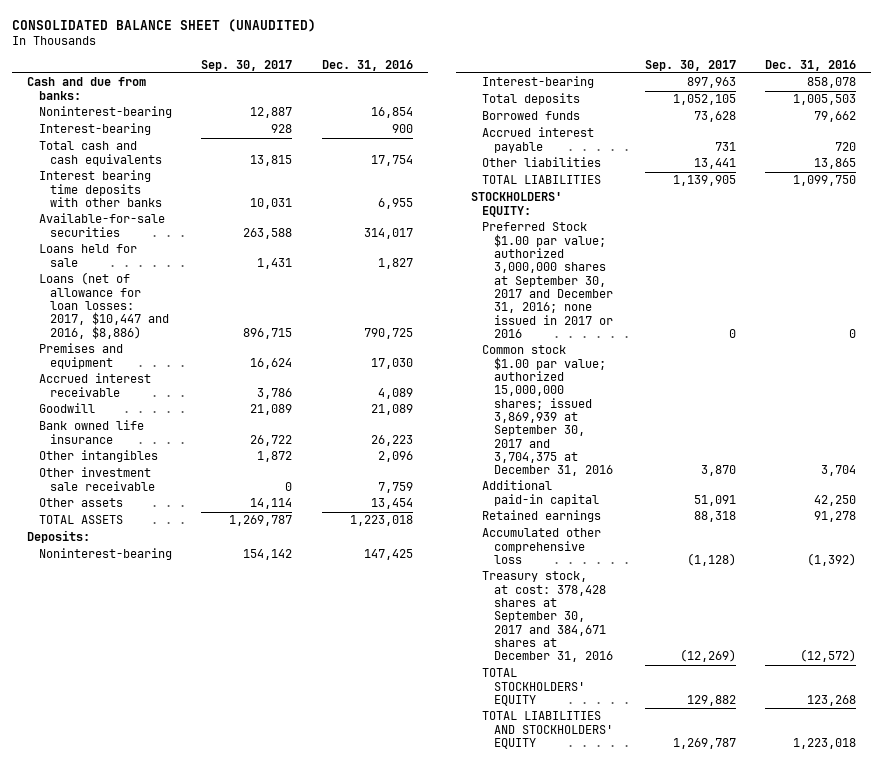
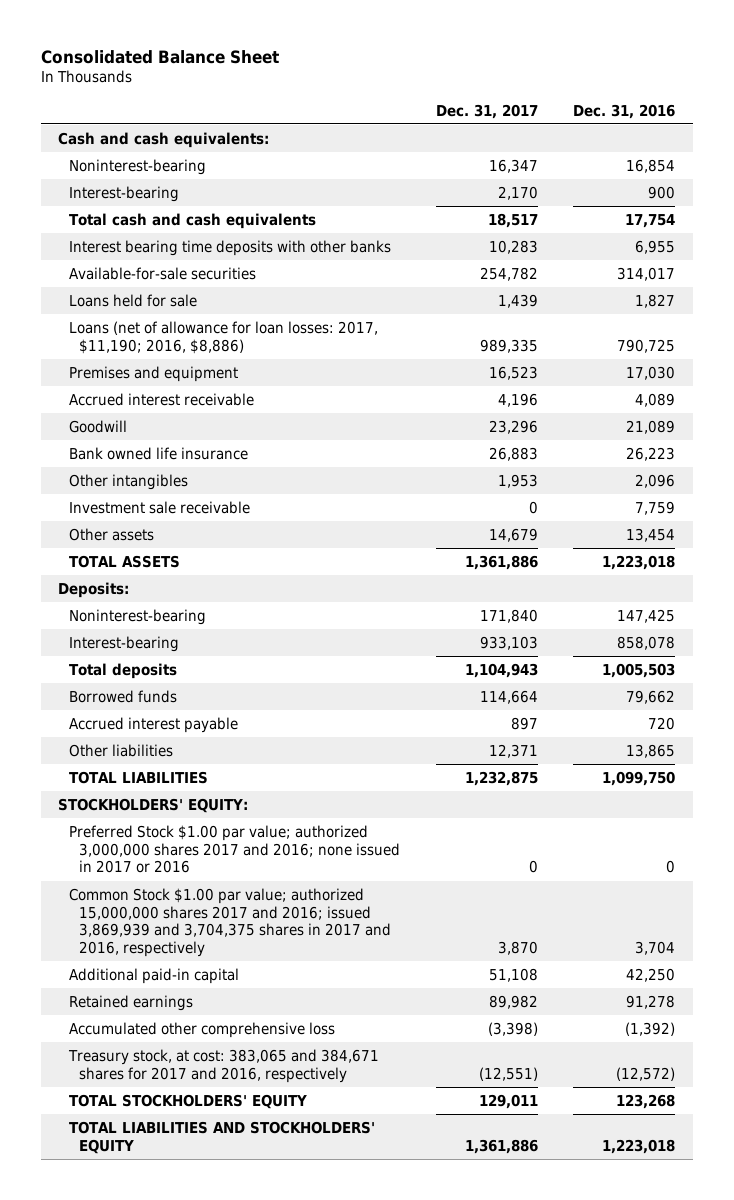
- CONSOLIDATED BALANCE SHEET (UNAUDITED)
+ Consolidated Balance Sheet
- | Sep. 30, 2017 | Dec. 31, 2016
+ | Dec. 31, 2017 | Dec. 31, 2016
- Cash and due from banks:
+ Cash and cash equivalents:
- Loans (net of allowance for loan losses: 2017, $10,447 and 2016, $8,886) | 896,715 | 790,725
+ Loans (net of allowance for loan losses: 2017, $11,190; 2016, $8,886) | 989,335 | 790,725
- Other investment sale receivable | 0 | 7,759
+ Investment sale receivable | 0 | 7,759
- Preferred Stock $1.00 par value; authorized 3,000,000 shares at September 30, 2017 and December 31, 2016; none issued in 2017 or 2016 | 0 | 0
- Common stock $1.00 par value; authorized 15,000,000 shares; issued 3,869,939 at September 30, 2017 and 3,704,375 at December 31, 2016 | 3,870 | 3,704
+ Preferred Stock $1.00 par value; authorized 3,000,000 shares 2017 and 2016; none issued in 2017 or 2016 | 0 | 0
+ Common Stock $1.00 par value; authorized 15,000,000 shares 2017 and 2016; issued 3,869,939 and 3,704,375 shares in 2017 and 2016, respectively | 3,870 | 3,704
- Treasury stock, at cost: 378,428 shares at September 30, 2017 and 384,671 shares at December 31, 2016 | (12,269) | (12,572)
+ Treasury stock, at cost: 383,065 and 384,671 shares for 2017 and 2016, respectively | (12,551) | (12,572)

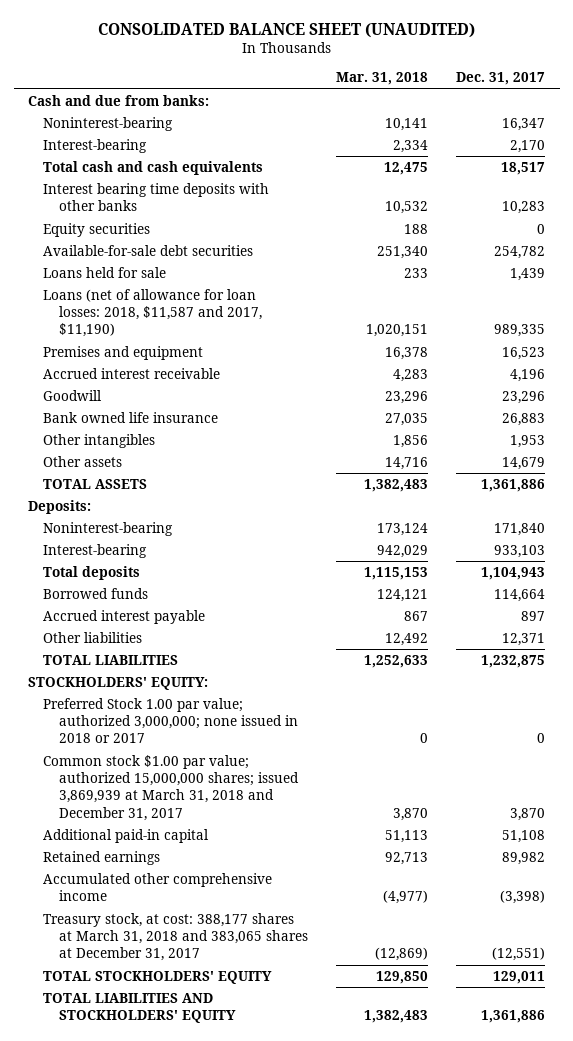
- Consolidated Balance Sheet
+ CONSOLIDATED BALANCE SHEET (UNAUDITED)
- | Dec. 31, 2017 | Dec. 31, 2016
+ | Mar. 31, 2018 | Dec. 31, 2017
- Cash and cash equivalents:
+ Cash and due from banks:
- Available-for-sale securities | 254,782 | 314,017
+ Equity securities | 188 | 0
+ Available-for-sale debt securities | 251,340 | 254,782
- Loans (net of allowance for loan losses: 2017, $11,190; 2016, $8,886) | 989,335 | 790,725
+ Loans (net of allowance for loan losses: 2018, $11,587 and 2017, $11,190) | 1,020,151 | 989,335
- Investment sale receivable | 0 | 7,759
- Preferred Stock $1.00 par value; authorized 3,000,000 shares 2017 and 2016; none issued in 2017 or 2016 | 0 | 0
- Common Stock $1.00 par value; authorized 15,000,000 shares 2017 and 2016; issued 3,869,939 and 3,704,375 shares in 2017 and 2016, respectively | 3,870 | 3,704
+ Preferred Stock 1.00 par value; authorized 3,000,000; none issued in 2018 or 2017 | 0 | 0
+ Common stock $1.00 par value; authorized 15,000,000 shares; issued 3,869,939 at March 31, 2018 and December 31, 2017 | 3,870 | 3,870
- Accumulated other comprehensive loss | (3,398) | (1,392)
- Treasury stock, at cost: 383,065 and 384,671 shares for 2017 and 2016, respectively | (12,551) | (12,572)
+ Accumulated other comprehensive income | (4,977) | (3,398)
+ Treasury stock, at cost: 388,177 shares at March 31, 2018 and 383,065 shares at December 31, 2017 | (12,869) | (12,551)

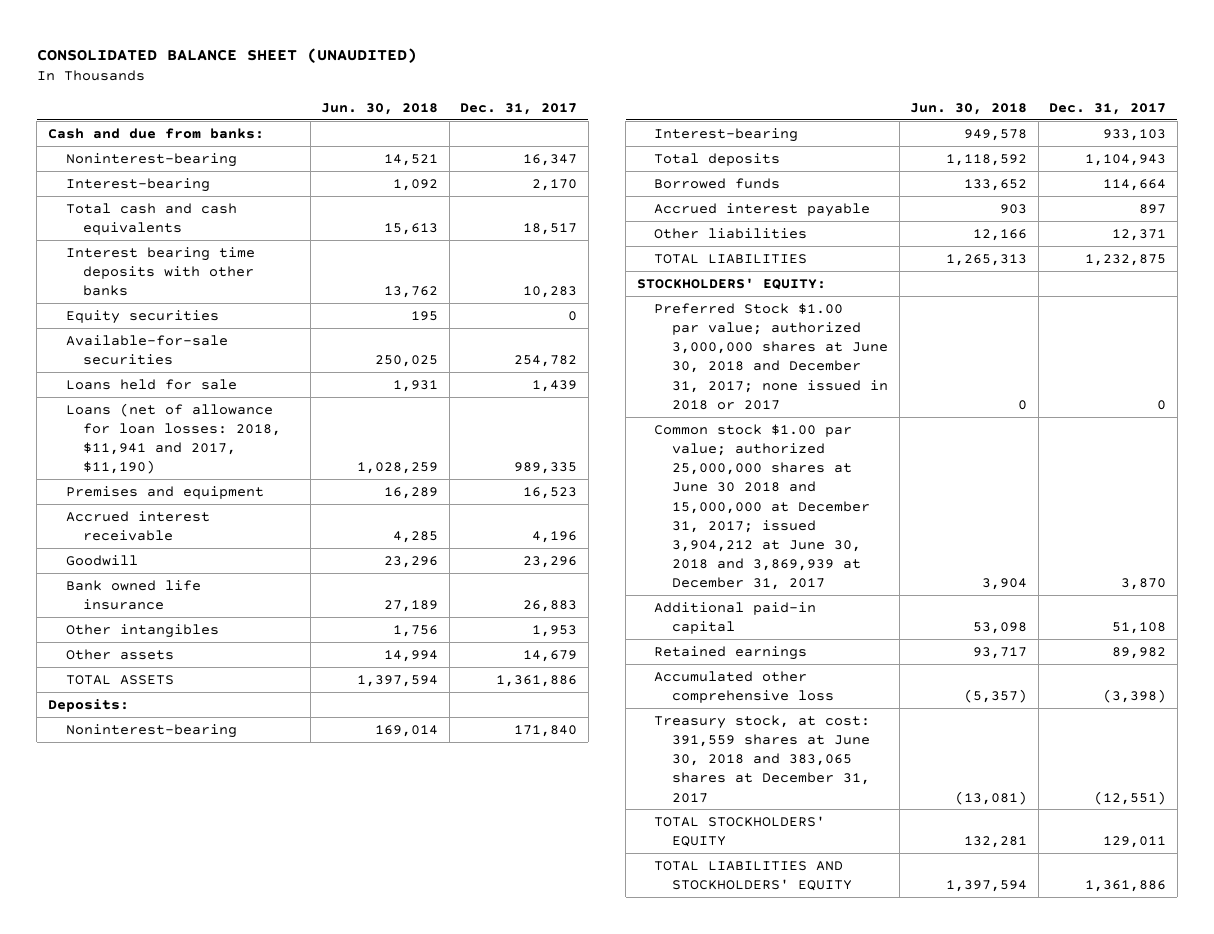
- | Mar. 31, 2018 | Dec. 31, 2017
+ | Jun. 30, 2018 | Dec. 31, 2017
- Available-for-sale debt securities | 251,340 | 254,782
+ Available-for-sale securities | 250,025 | 254,782
- Loans (net of allowance for loan losses: 2018, $11,587 and 2017, $11,190) | 1,020,151 | 989,335
+ Loans (net of allowance for loan losses: 2018, $11,941 and 2017, $11,190) | 1,028,259 | 989,335
- Preferred Stock 1.00 par value; authorized 3,000,000; none issued in 2018 or 2017 | 0 | 0
- Common stock $1.00 par value; authorized 15,000,000 shares; issued 3,869,939 at March 31, 2018 and December 31, 2017 | 3,870 | 3,870
+ Preferred Stock $1.00 par value; authorized 3,000,000 shares at June 30, 2018 and December 31, 2017; none issued in 2018 or 2017 | 0 | 0
+ Common stock $1.00 par value; authorized 25,000,000 shares at June 30 2018 and 15,000,000 at December 31, 2017; issued 3,904,212 at June 30, 2018 and 3,869,939 at December 31, 2017 | 3,904 | 3,870
- Accumulated other comprehensive income | (4,977) | (3,398)
- Treasury stock, at cost: 388,177 shares at March 31, 2018 and 383,065 shares at December 31, 2017 | (12,869) | (12,551)
+ Accumulated other comprehensive loss | (5,357) | (3,398)
+ Treasury stock, at cost: 391,559 shares at June 30, 2018 and 383,065 shares at December 31, 2017 | (13,081) | (12,551)

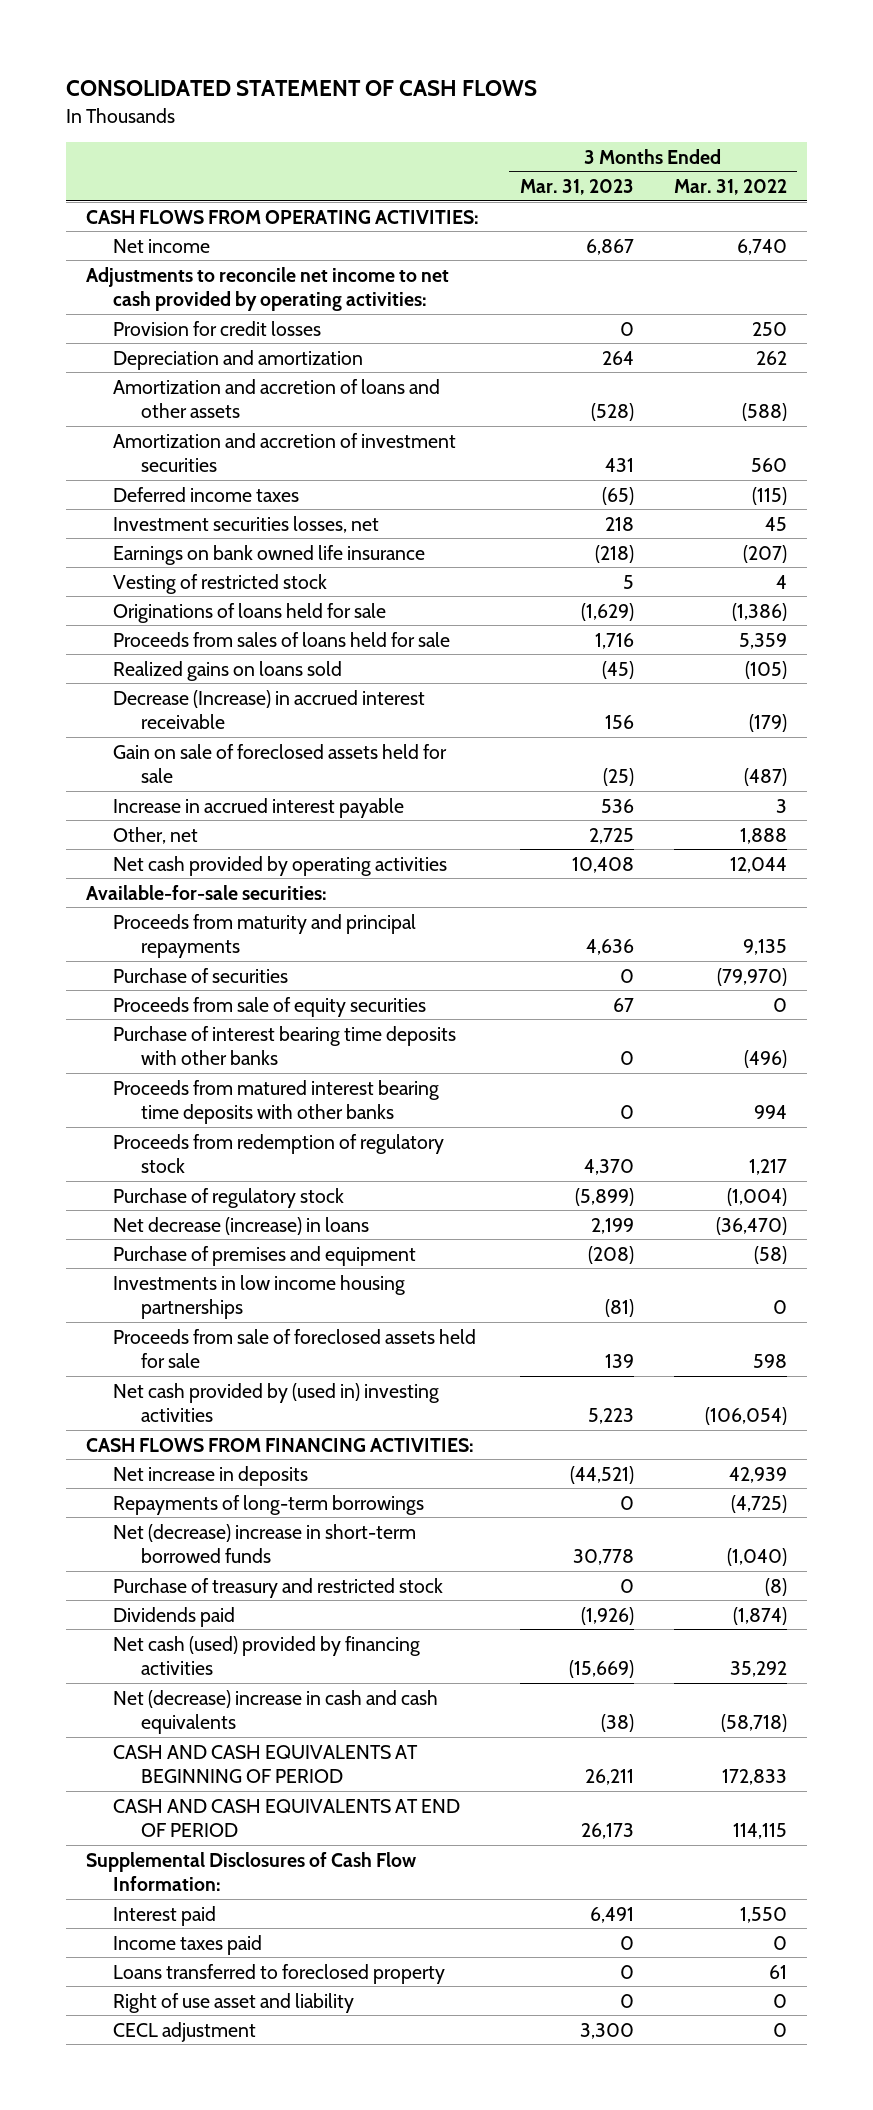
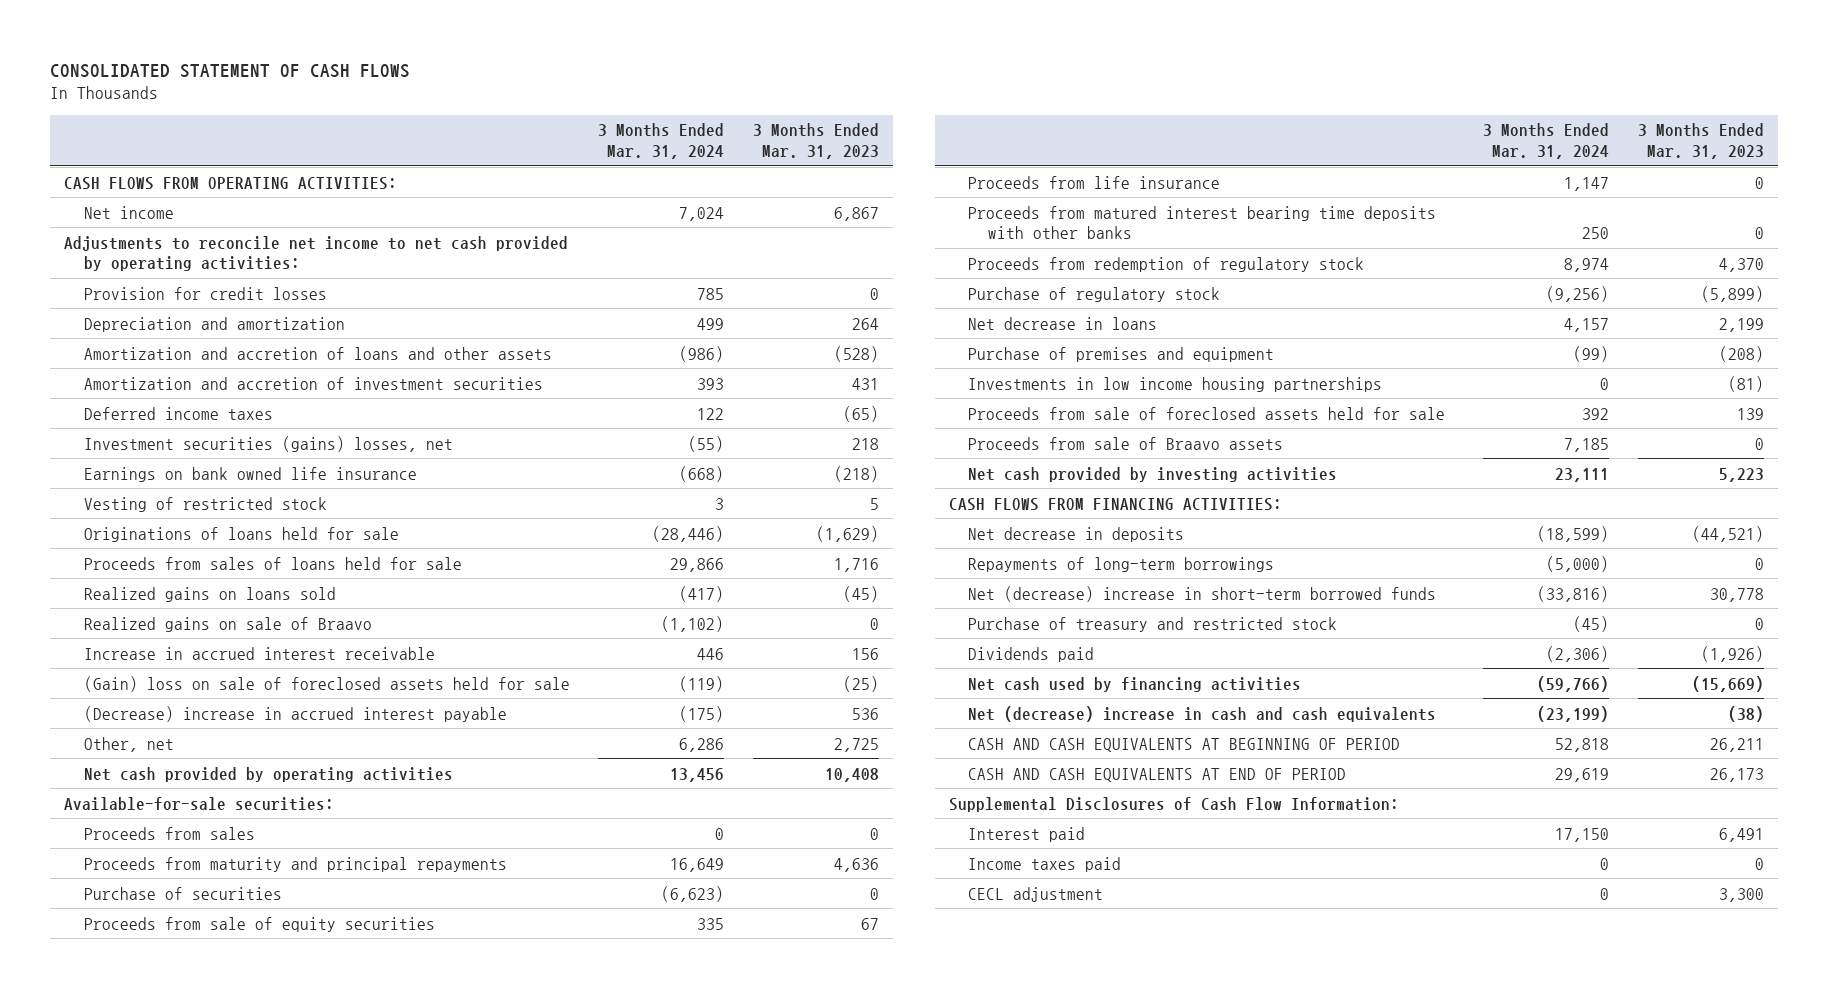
- | 3 Months Ended Mar. 31, 2023 | 3 Months Ended Mar. 31, 2022
+ | 3 Months Ended Mar. 31, 2024 | 3 Months Ended Mar. 31, 2023
- Investment securities losses, net | 218 | 45
+ Investment securities (gains) losses, net | (55) | 218
- Decrease (Increase) in accrued interest receivable | 156 | (179)
- Gain on sale of foreclosed assets held for sale | (25) | (487)
- Increase in accrued interest payable | 536 | 3
+ Realized gains on sale of Braavo | (1,102) | 0
+ Increase in accrued interest receivable | 446 | 156
+ (Gain) loss on sale of foreclosed assets held for sale | (119) | (25)
+ (Decrease) increase in accrued interest payable | (175) | 536
+ Proceeds from sales | 0 | 0
- Purchase of interest bearing time deposits with other banks | 0 | (496)
+ Proceeds from life insurance | 1,147 | 0
- Net decrease (increase) in loans | 2,199 | (36,470)
+ Net decrease in loans | 4,157 | 2,199
- Net cash provided by (used in) investing activities | 5,223 | (106,054)
+ Proceeds from sale of Braavo assets | 7,185 | 0
+ Net cash provided by investing activities | 23,111 | 5,223
- Net increase in deposits | (44,521) | 42,939
+ Net decrease in deposits | (18,599) | (44,521)
- Net cash (used) provided by financing activities | (15,669) | 35,292
+ Net cash used by financing activities | (59,766) | (15,669)
- Loans transferred to foreclosed property | 0 | 61
- Right of use asset and liability | 0 | 0

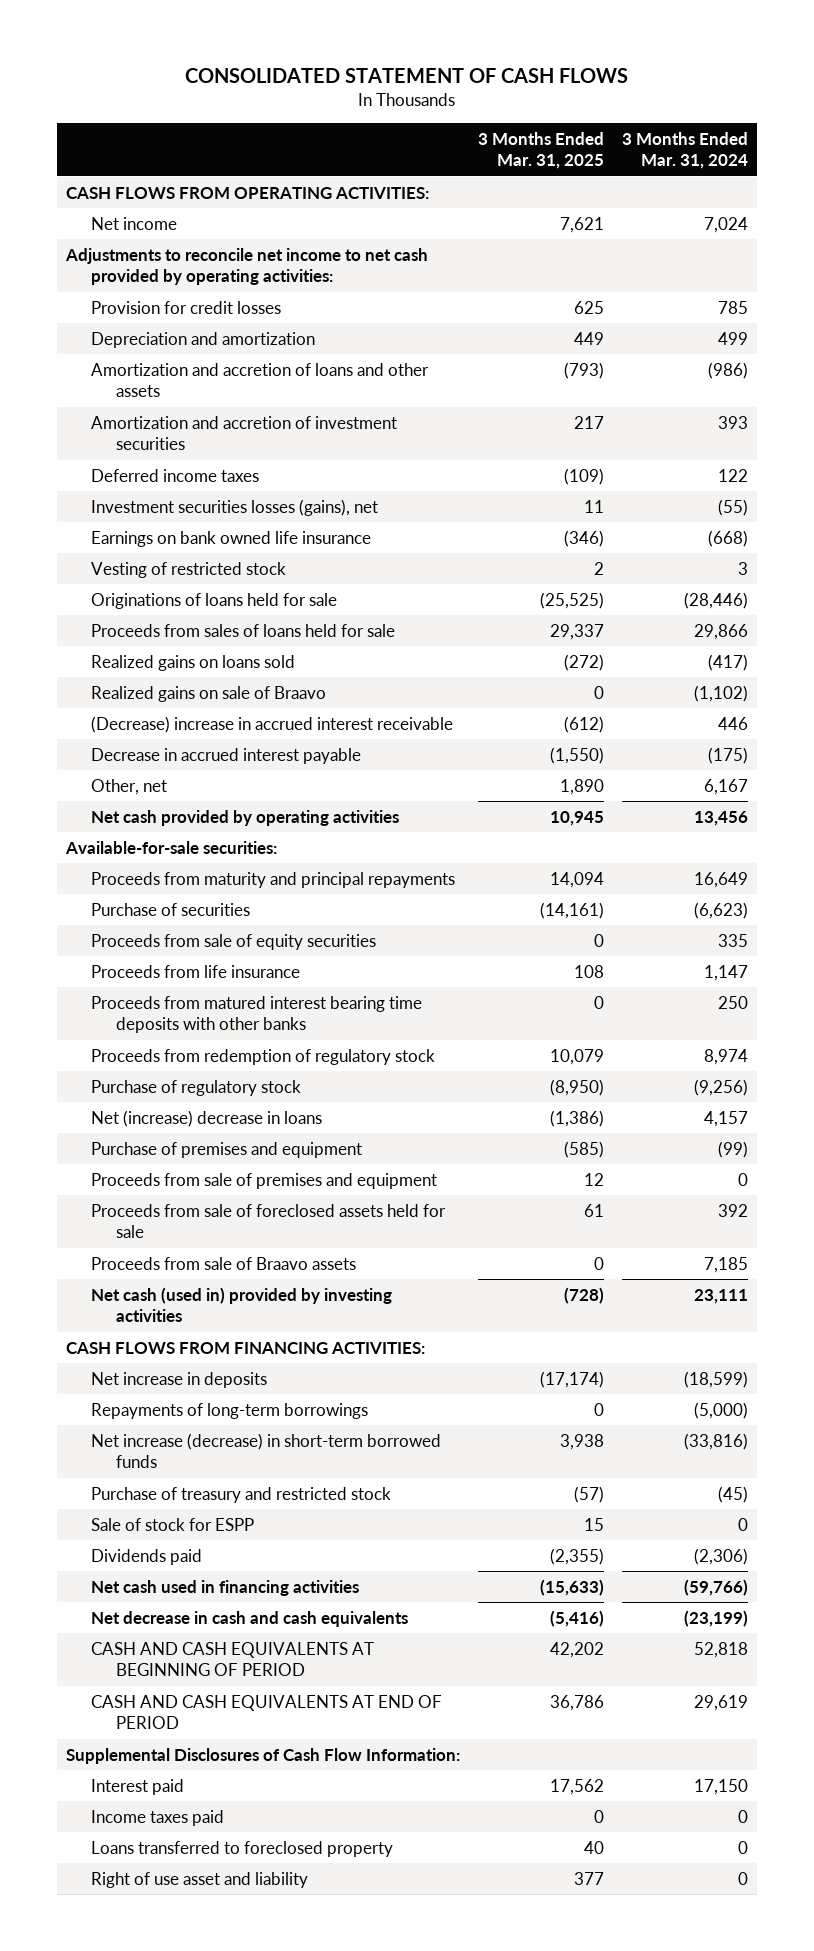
- | 3 Months Ended Mar. 31, 2024 | 3 Months Ended Mar. 31, 2023
+ | 3 Months Ended Mar. 31, 2025 | 3 Months Ended Mar. 31, 2024
- Investment securities (gains) losses, net | (55) | 218
+ Investment securities losses (gains), net | 11 | (55)
- Increase in accrued interest receivable | 446 | 156
- (Gain) loss on sale of foreclosed assets held for sale | (119) | (25)
- (Decrease) increase in accrued interest payable | (175) | 536
- Other, net | 6,286 | 2,725
+ (Decrease) increase in accrued interest receivable | (612) | 446
+ Decrease in accrued interest payable | (1,550) | (175)
+ Other, net | 1,890 | 6,167
- Proceeds from sales | 0 | 0
- Net decrease in loans | 4,157 | 2,199
+ Net (increase) decrease in loans | (1,386) | 4,157
- Investments in low income housing partnerships | 0 | (81)
+ Proceeds from sale of premises and equipment | 12 | 0
- Net cash provided by investing activities | 23,111 | 5,223
+ Net cash (used in) provided by investing activities | (728) | 23,111
- Net decrease in deposits | (18,599) | (44,521)
+ Net increase in deposits | (17,174) | (18,599)
- Net (decrease) increase in short-term borrowed funds | (33,816) | 30,778
+ Net increase (decrease) in short-term borrowed funds | 3,938 | (33,816)
+ Sale of stock for ESPP | 15 | 0
- Net cash used by financing activities | (59,766) | (15,669)
- Net (decrease) increase in cash and cash equivalents | (23,199) | (38)
+ Net cash used in financing activities | (15,633) | (59,766)
+ Net decrease in cash and cash equivalents | (5,416) | (23,199)
- CECL adjustment | 0 | 3,300
+ Loans transferred to foreclosed property | 40 | 0
+ Right of use asset and liability | 377 | 0

